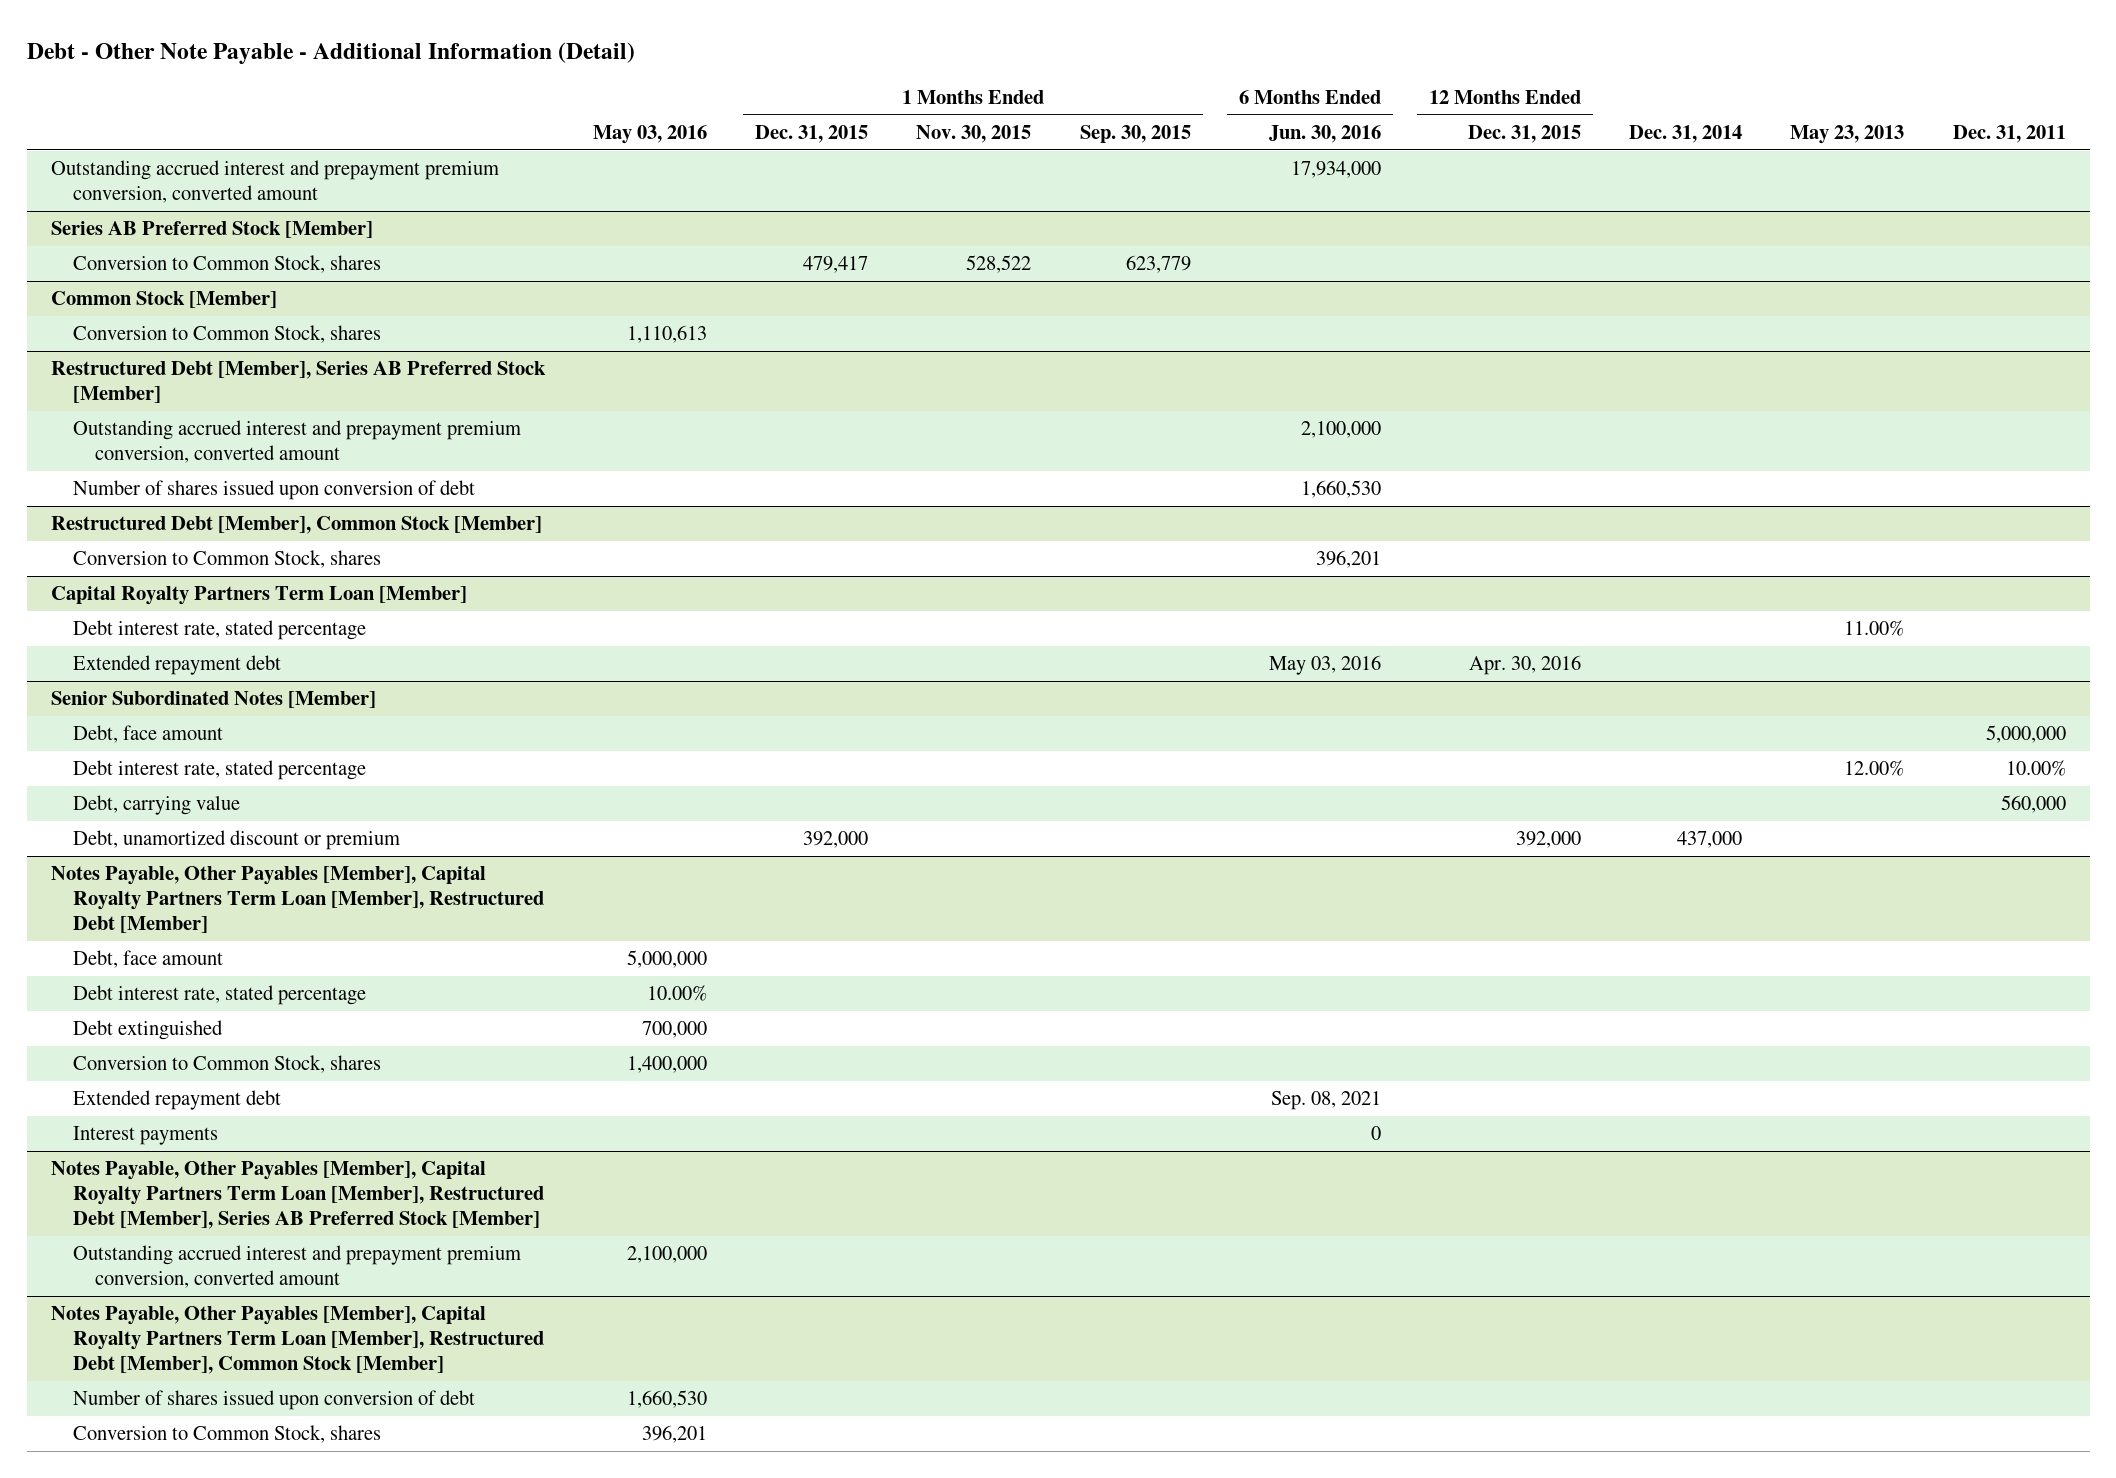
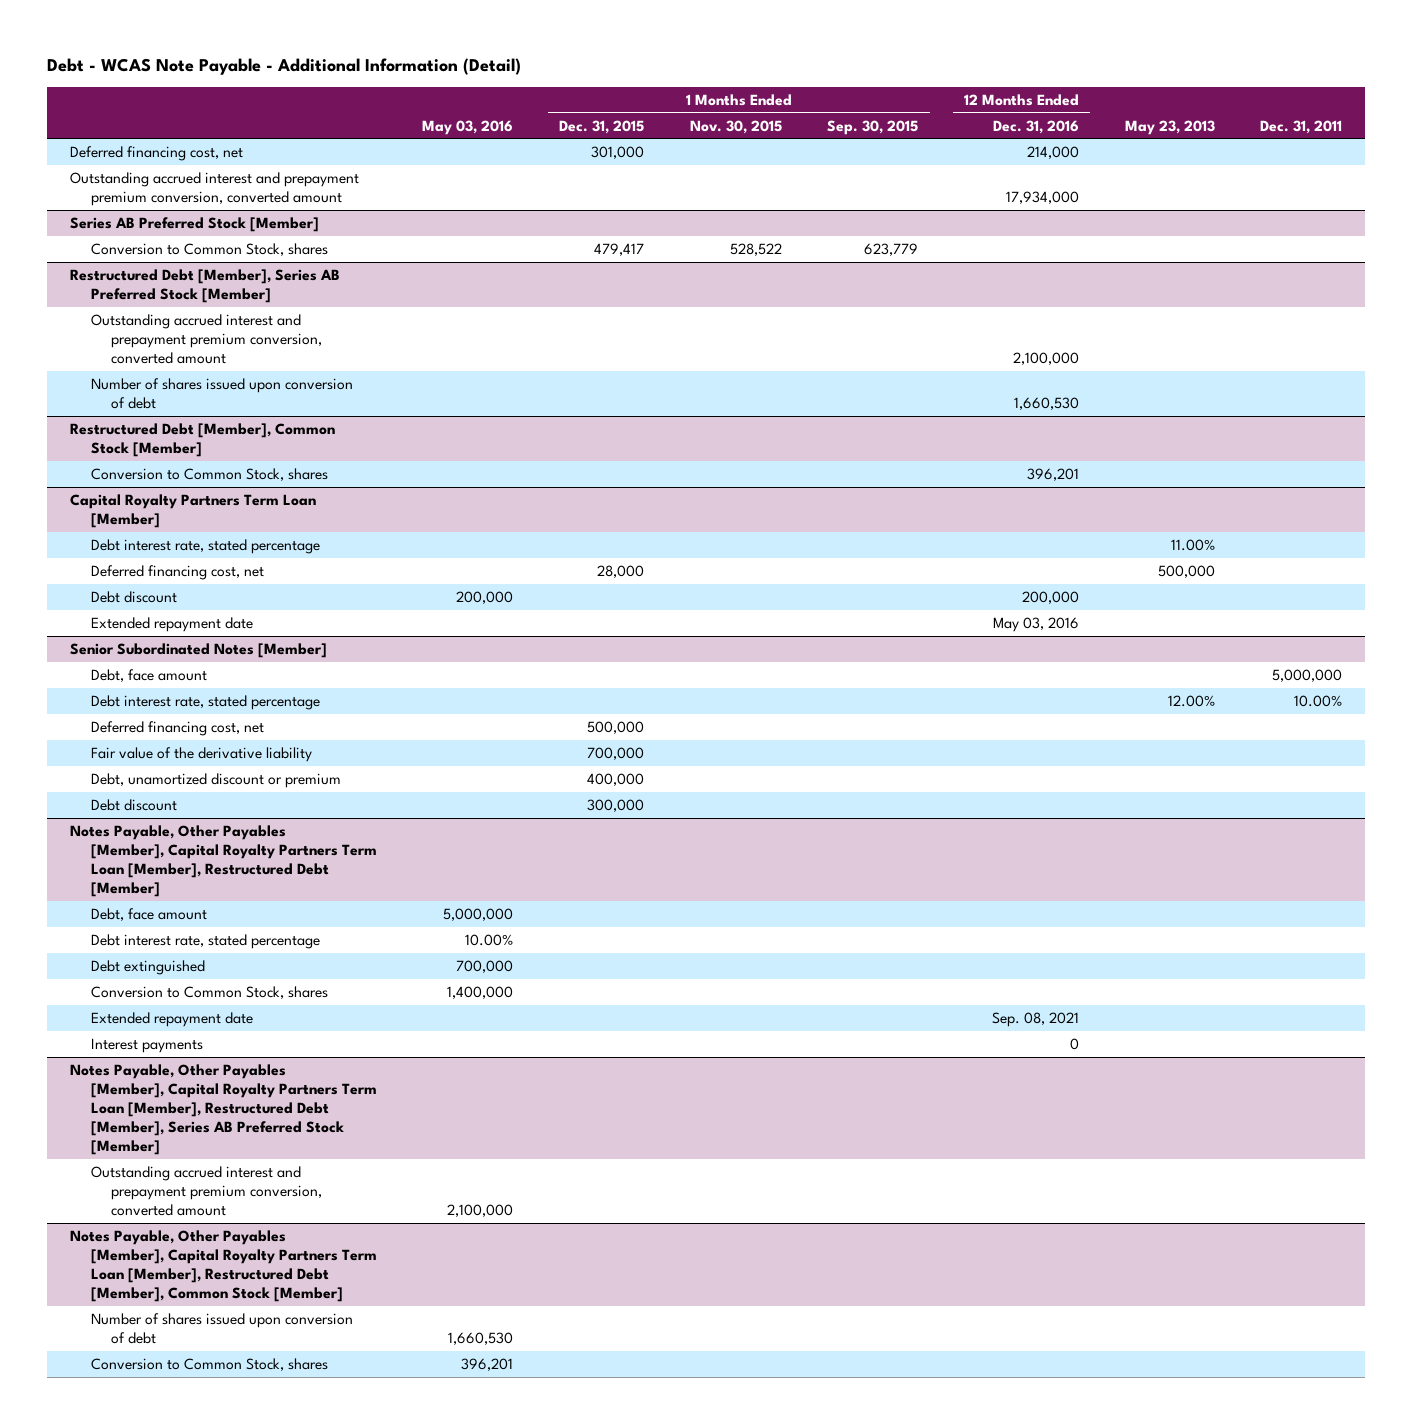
- Debt - Other Note Payable - Additional Information (Detail)
+ Debt - WCAS Note Payable - Additional Information (Detail)
- | May 03, 2016 | 1 Months Ended Dec. 31, 2015 | 1 Months Ended Nov. 30, 2015 | 1 Months Ended Sep. 30, 2015 | 6 Months Ended Jun. 30, 2016 | 12 Months Ended Dec. 31, 2015 | Dec. 31, 2014 | May 23, 2013 | Dec. 31, 2011
+ | May 03, 2016 | 1 Months Ended Dec. 31, 2015 | 1 Months Ended Nov. 30, 2015 | 1 Months Ended Sep. 30, 2015 | 12 Months Ended Dec. 31, 2016 | May 23, 2013 | Dec. 31, 2011
+ Deferred financing cost, net | | 301,000 | | | 214,000 | |
- Common Stock [Member]
- Conversion to Common Stock, shares | 1,110,613 | | | | | | | |
@ Capital Royalty Partners Term Loan [Member]
- Extended repayment debt | | | | | May 03, 2016 | Apr. 30, 2016 | | |
+ Deferred financing cost, net | | 28,000 | | | | 500,000 |
+ Debt discount | 200,000 | | | | 200,000 | |
+ Extended repayment date | | | | | May 03, 2016 | |
@ Senior Subordinated Notes [Member]
- Debt, carrying value | | | | | | | | | 560,000
- Debt, unamortized discount or premium | | 392,000 | | | | 392,000 | 437,000 | |
+ Deferred financing cost, net | | 500,000 | | | | |
+ Fair value of the derivative liability | | 700,000 | | | | |
+ Debt, unamortized discount or premium | | 400,000 | | | | |
+ Debt discount | | 300,000 | | | | |
@ Notes Payable, Other Payables [Member], Capital Royalty Partners Term Loan [Member], Restructured Debt [Member]
- Extended repayment debt | | | | | Sep. 08, 2021 | | | |
+ Extended repayment date | | | | | Sep. 08, 2021 | |

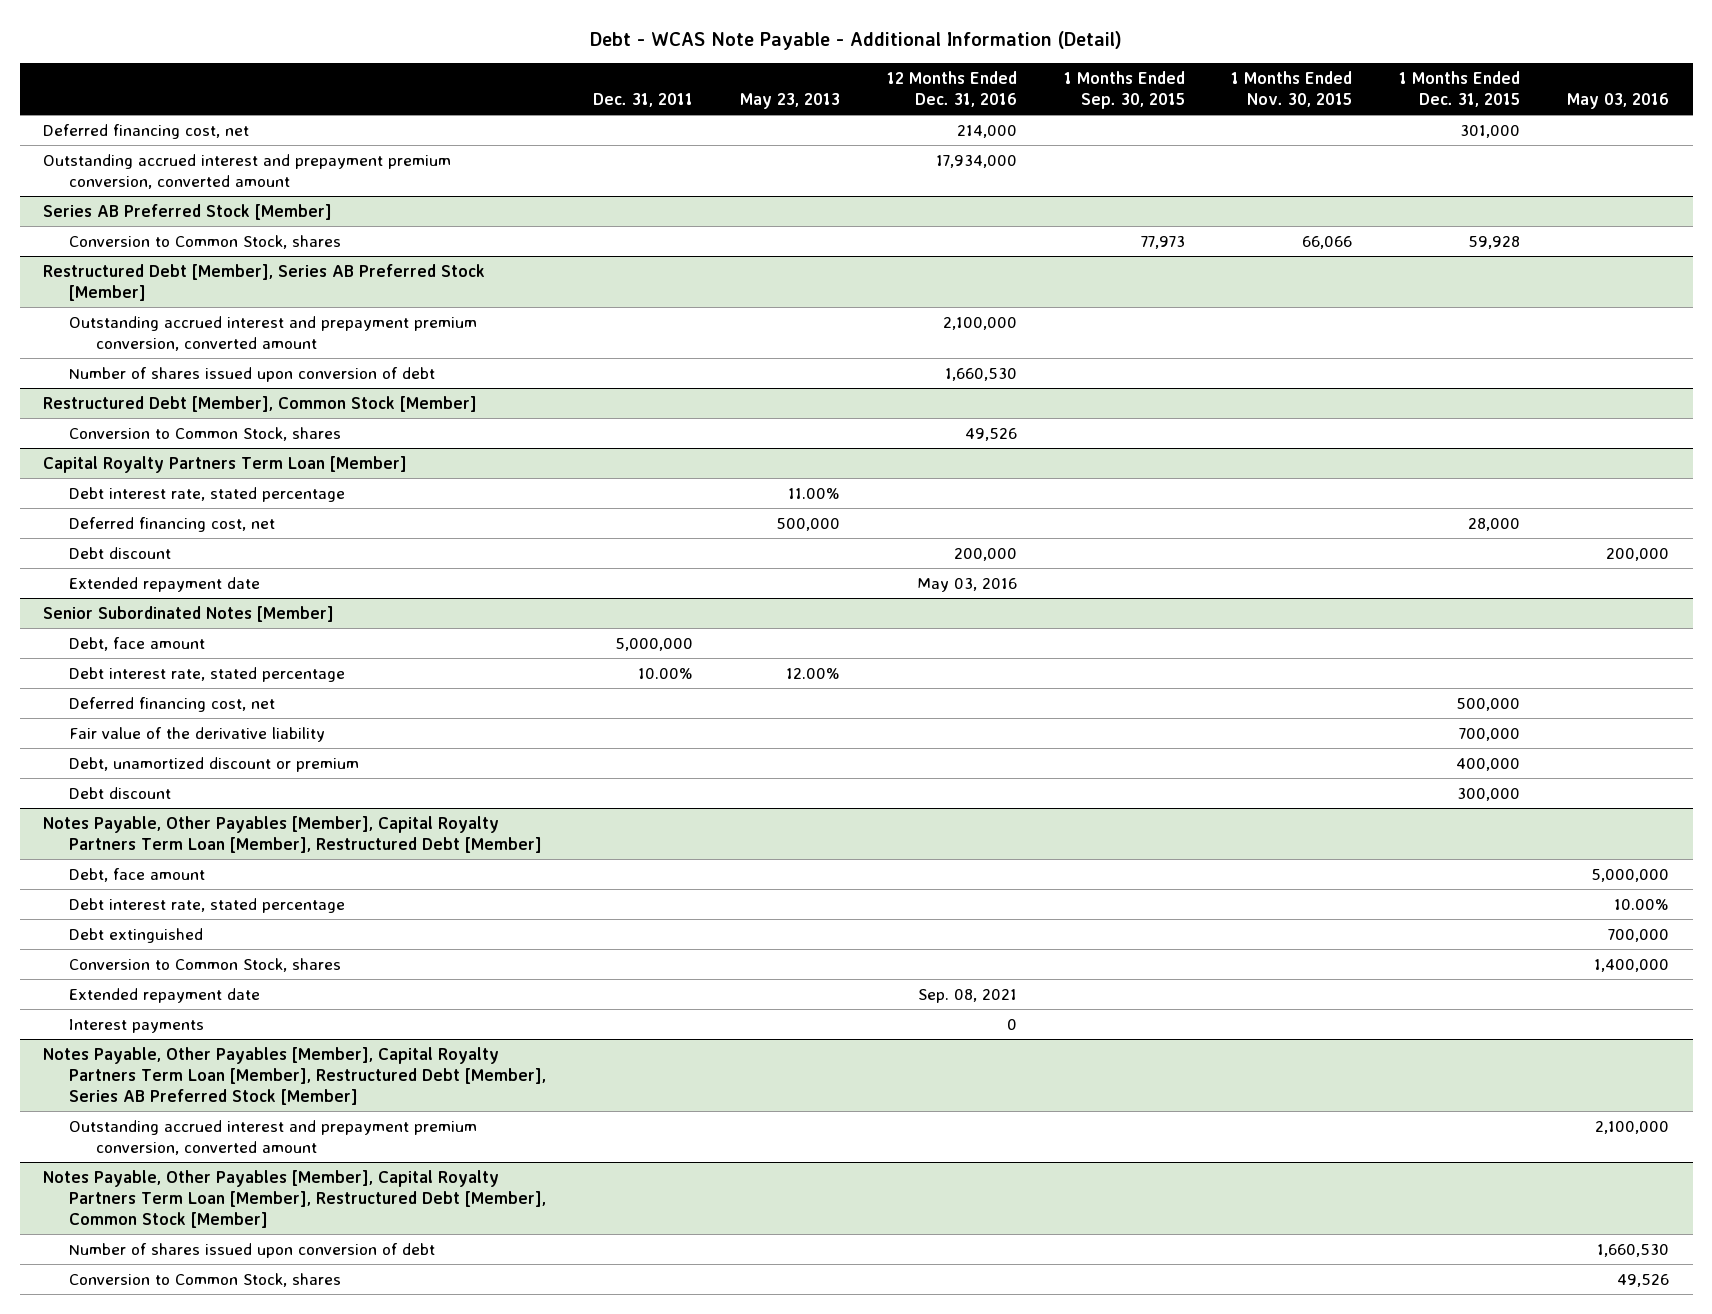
- | May 03, 2016 | 1 Months Ended Dec. 31, 2015 | 1 Months Ended Nov. 30, 2015 | 1 Months Ended Sep. 30, 2015 | 12 Months Ended Dec. 31, 2016 | May 23, 2013 | Dec. 31, 2011
+ | Dec. 31, 2011 | May 23, 2013 | 12 Months Ended Dec. 31, 2016 | 1 Months Ended Sep. 30, 2015 | 1 Months Ended Nov. 30, 2015 | 1 Months Ended Dec. 31, 2015 | May 03, 2016
@ Series AB Preferred Stock [Member]
- Conversion to Common Stock, shares | | 479,417 | 528,522 | 623,779 | | |
+ Conversion to Common Stock, shares | | | | 77,973 | 66,066 | 59,928 |
@ Restructured Debt [Member], Common Stock [Member]
- Conversion to Common Stock, shares | | | | | 396,201 | |
+ Conversion to Common Stock, shares | | | 49,526 | | | |
@ Notes Payable, Other Payables [Member], Capital Royalty Partners Term Loan [Member], Restructured Debt [Member], Common Stock [Member]
- Conversion to Common Stock, shares | 396,201 | | | | | |
+ Conversion to Common Stock, shares | | | | | | | 49,526

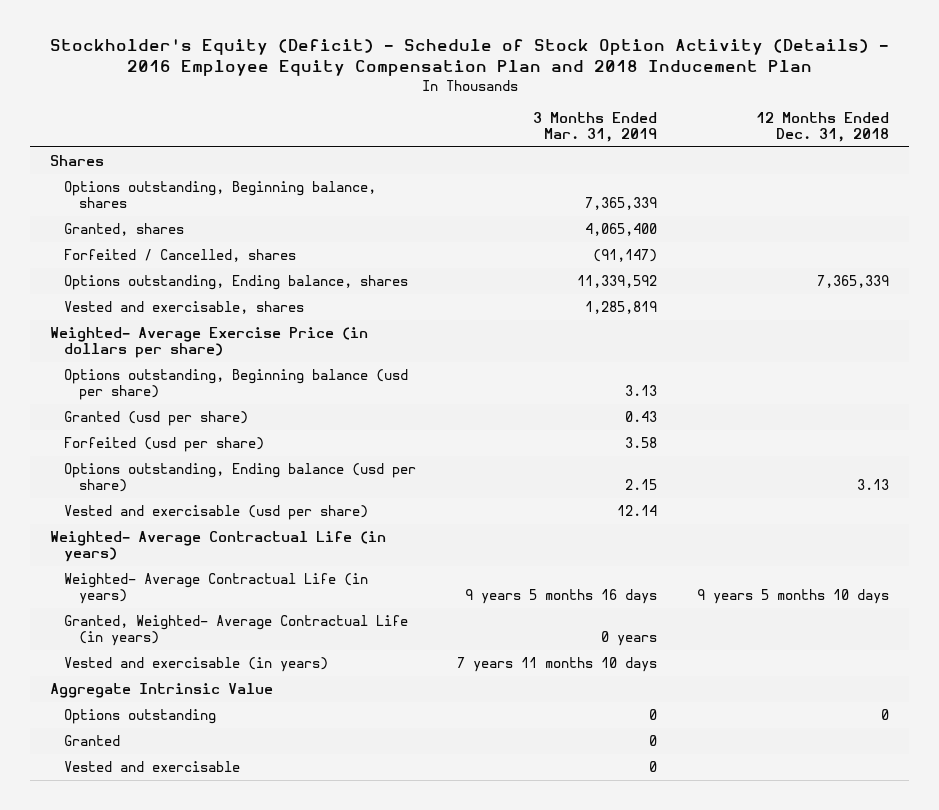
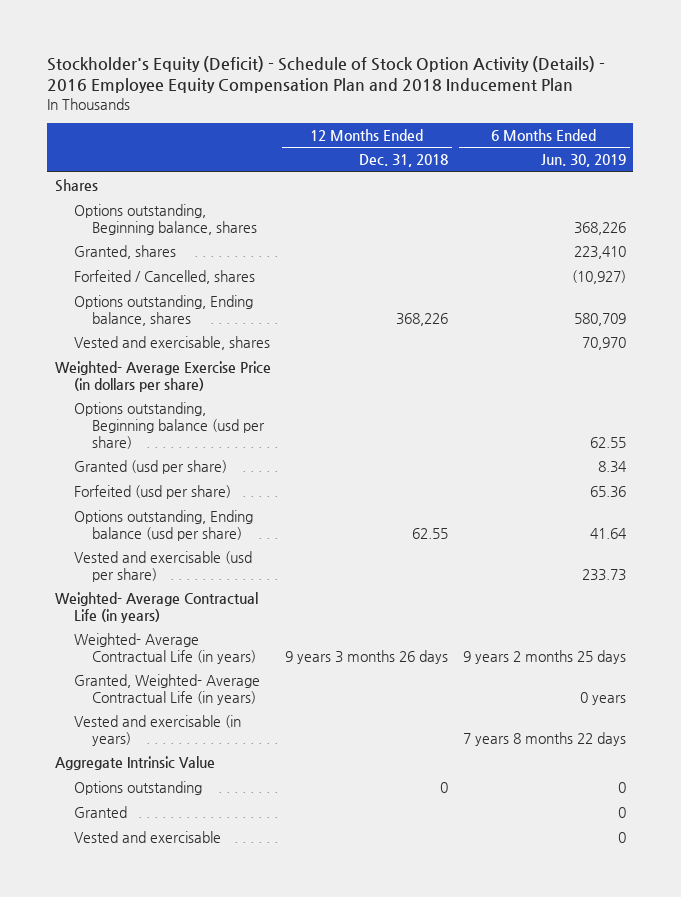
- | 3 Months Ended Mar. 31, 2019 | 12 Months Ended Dec. 31, 2018
+ | 12 Months Ended Dec. 31, 2018 | 6 Months Ended Jun. 30, 2019
- Options outstanding, Ending balance, shares | 11,339,592 | 7,365,339
+ Options outstanding, Ending balance, shares | 368,226 | 580,709
- Options outstanding, Ending balance (usd per share) | 2.15 | 3.13
+ Options outstanding, Ending balance (usd per share) | 62.55 | 41.64
- Weighted- Average Contractual Life (in years) | 9 years 5 months 16 days | 9 years 5 months 10 days
+ Weighted- Average Contractual Life (in years) | 9 years 3 months 26 days | 9 years 2 months 25 days

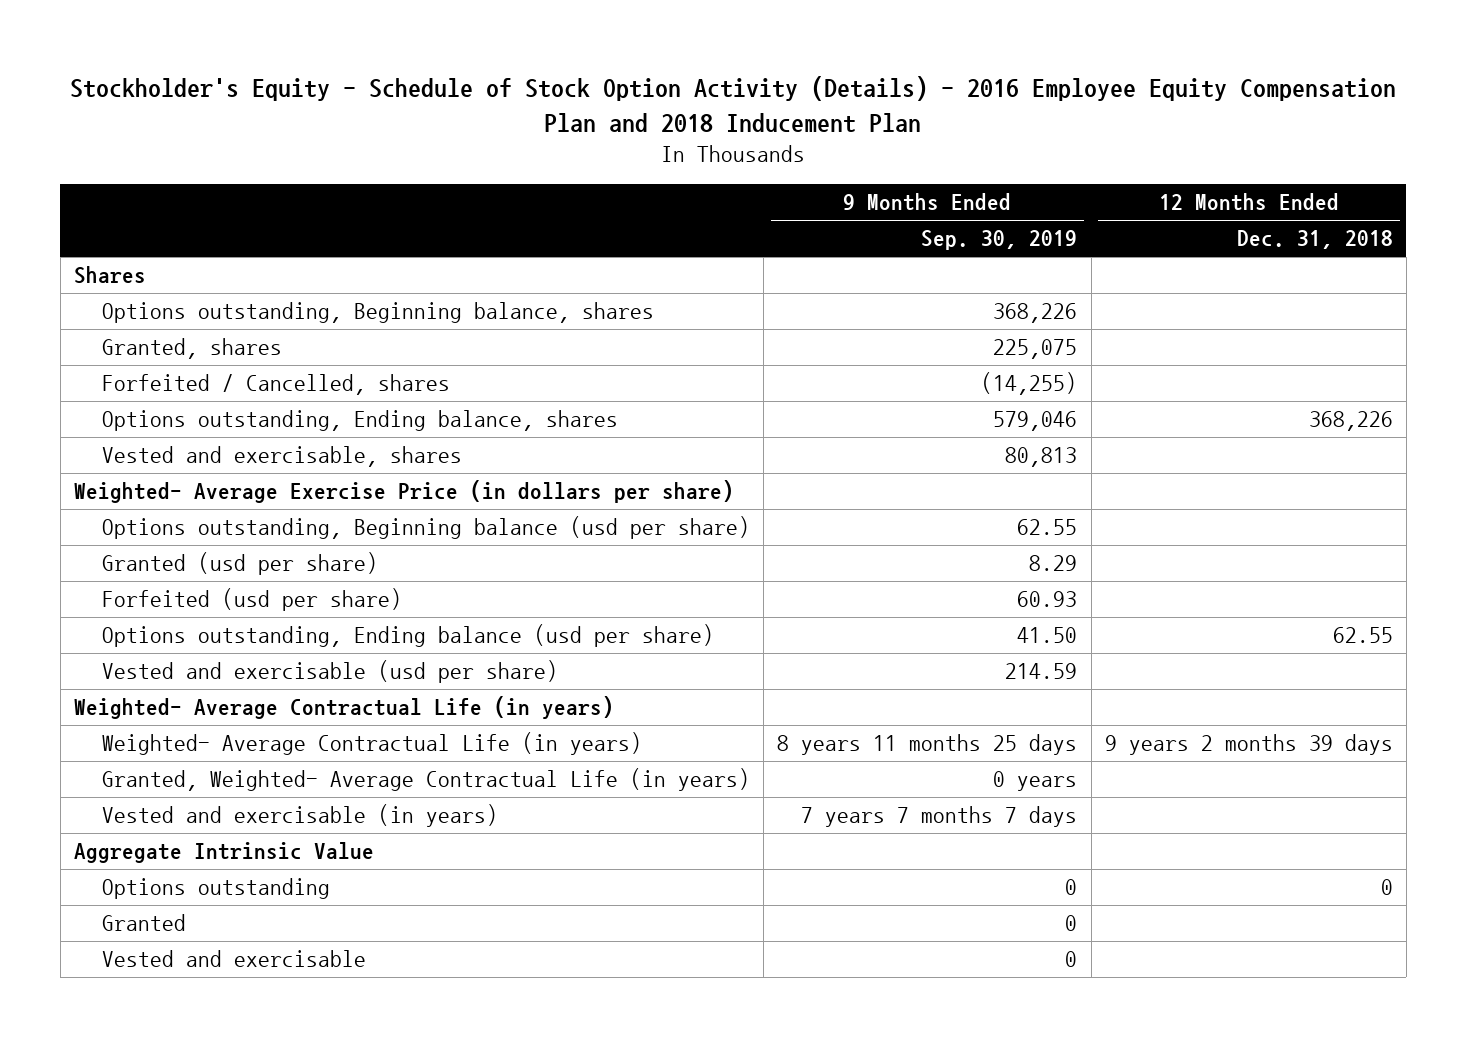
- Stockholder's Equity (Deficit) - Schedule of Stock Option Activity (Details) - 2016 Employee Equity Compensation Plan and 2018 Inducement Plan
+ Stockholder's Equity - Schedule of Stock Option Activity (Details) - 2016 Employee Equity Compensation Plan and 2018 Inducement Plan
- | 12 Months Ended Dec. 31, 2018 | 6 Months Ended Jun. 30, 2019
+ | 9 Months Ended Sep. 30, 2019 | 12 Months Ended Dec. 31, 2018
- Weighted- Average Contractual Life (in years) | 9 years 3 months 26 days | 9 years 2 months 25 days
+ Weighted- Average Contractual Life (in years) | 8 years 11 months 25 days | 9 years 2 months 39 days

